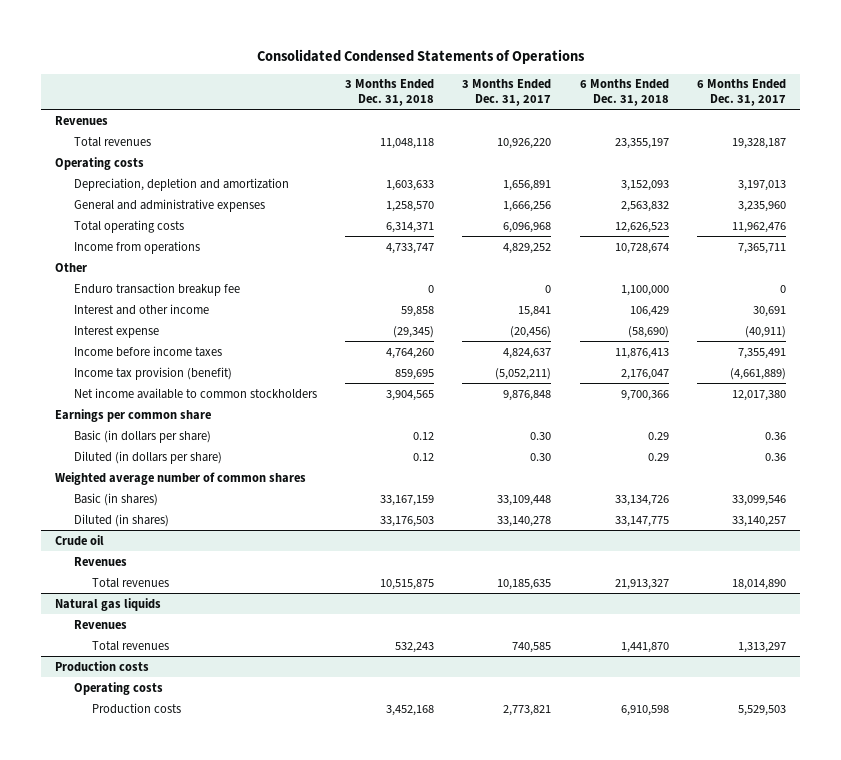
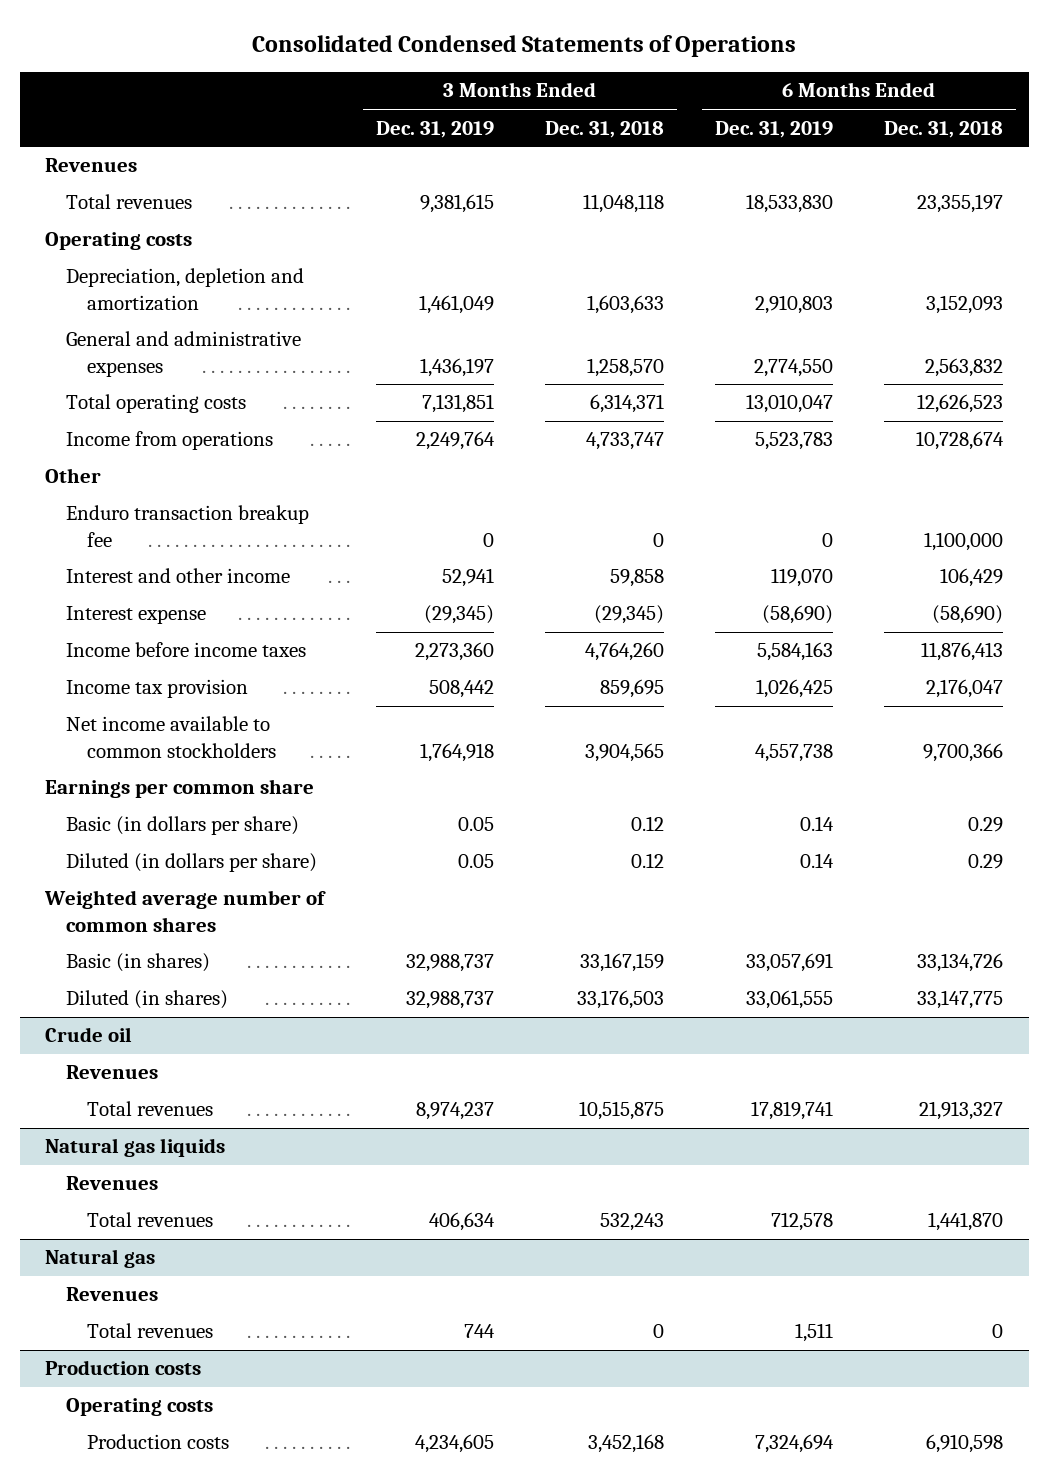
- | 3 Months Ended Dec. 31, 2018 | 3 Months Ended Dec. 31, 2017 | 6 Months Ended Dec. 31, 2018 | 6 Months Ended Dec. 31, 2017
+ | 3 Months Ended Dec. 31, 2019 | 3 Months Ended Dec. 31, 2018 | 6 Months Ended Dec. 31, 2019 | 6 Months Ended Dec. 31, 2018
- Income tax provision (benefit) | 859,695 | (5,052,211) | 2,176,047 | (4,661,889)
+ Income tax provision | 508,442 | 859,695 | 1,026,425 | 2,176,047
+ Natural gas
+ Revenues
+ Total revenues | 744 | 0 | 1,511 | 0

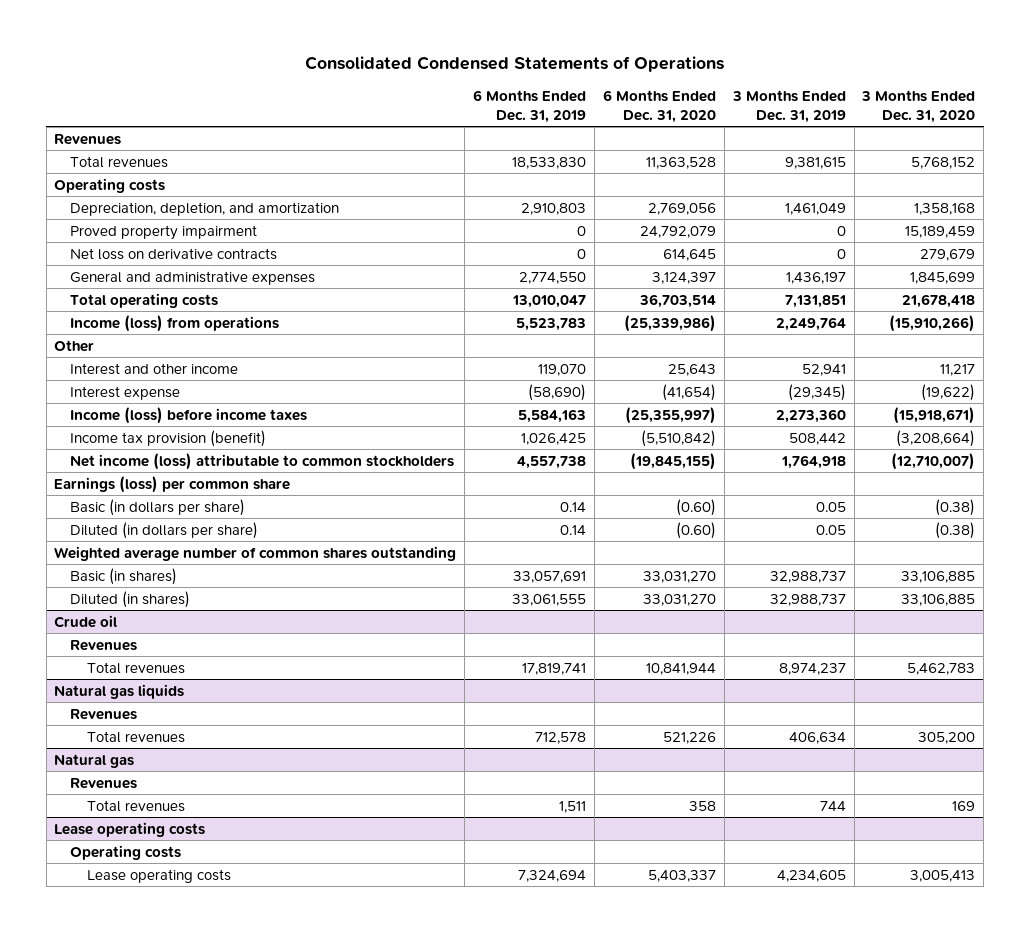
- | 3 Months Ended Dec. 31, 2019 | 3 Months Ended Dec. 31, 2018 | 6 Months Ended Dec. 31, 2019 | 6 Months Ended Dec. 31, 2018
+ | 6 Months Ended Dec. 31, 2019 | 6 Months Ended Dec. 31, 2020 | 3 Months Ended Dec. 31, 2019 | 3 Months Ended Dec. 31, 2020
- Depreciation, depletion and amortization | 1,461,049 | 1,603,633 | 2,910,803 | 3,152,093
+ Depreciation, depletion, and amortization | 2,910,803 | 2,769,056 | 1,461,049 | 1,358,168
+ Proved property impairment | 0 | 24,792,079 | 0 | 15,189,459
+ Net loss on derivative contracts | 0 | 614,645 | 0 | 279,679
- Income from operations | 2,249,764 | 4,733,747 | 5,523,783 | 10,728,674
+ Income (loss) from operations | 5,523,783 | (25,339,986) | 2,249,764 | (15,910,266)
- Enduro transaction breakup fee | 0 | 0 | 0 | 1,100,000
- Income before income taxes | 2,273,360 | 4,764,260 | 5,584,163 | 11,876,413
- Income tax provision | 508,442 | 859,695 | 1,026,425 | 2,176,047
- Net income available to common stockholders | 1,764,918 | 3,904,565 | 4,557,738 | 9,700,366
- Earnings per common share
+ Income (loss) before income taxes | 5,584,163 | (25,355,997) | 2,273,360 | (15,918,671)
+ Income tax provision (benefit) | 1,026,425 | (5,510,842) | 508,442 | (3,208,664)
+ Net income (loss) attributable to common stockholders | 4,557,738 | (19,845,155) | 1,764,918 | (12,710,007)
+ Earnings (loss) per common share
- Weighted average number of common shares
+ Weighted average number of common shares outstanding
- Production costs
+ Lease operating costs
- Production costs | 4,234,605 | 3,452,168 | 7,324,694 | 6,910,598
+ Lease operating costs | 7,324,694 | 5,403,337 | 4,234,605 | 3,005,413

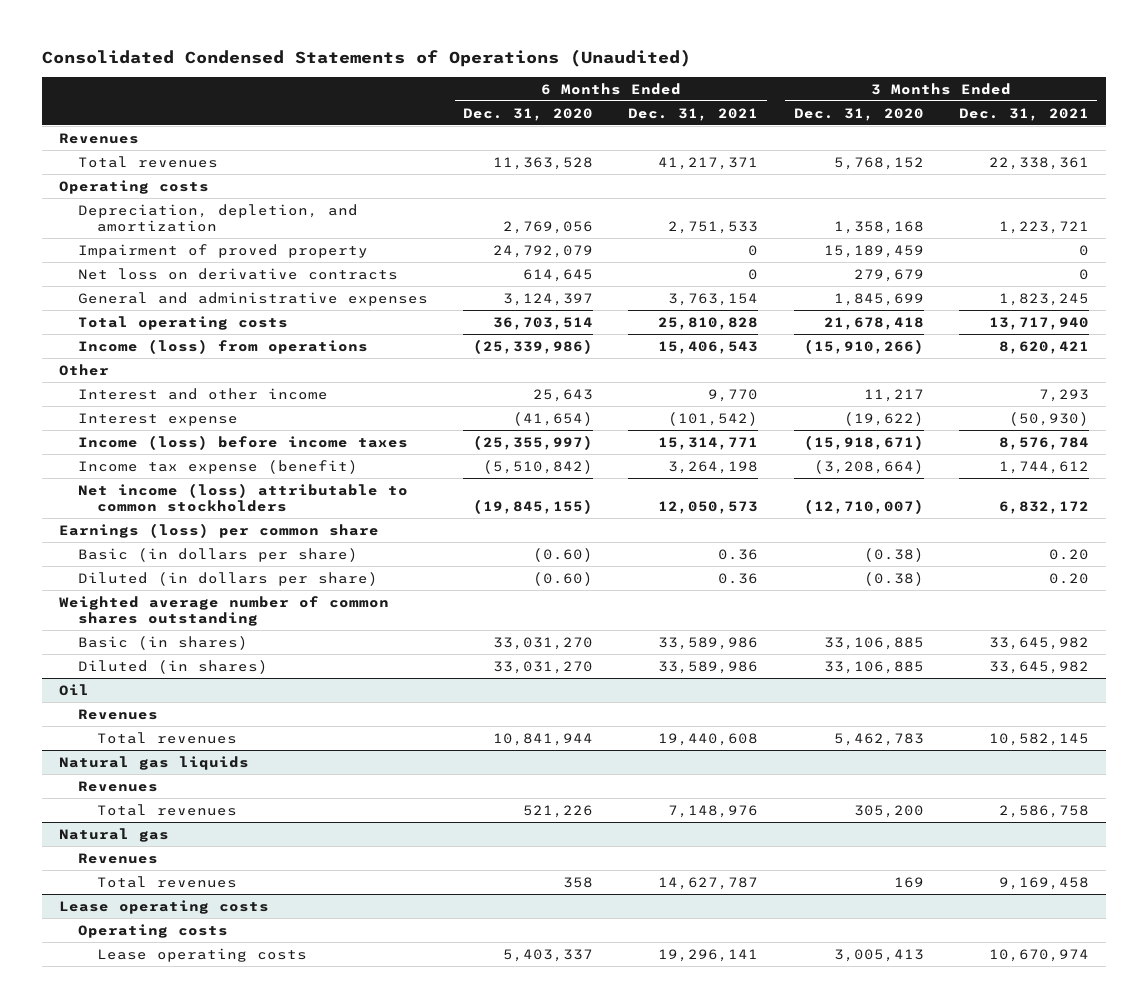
- Consolidated Condensed Statements of Operations
+ Consolidated Condensed Statements of Operations (Unaudited)
- | 6 Months Ended Dec. 31, 2019 | 6 Months Ended Dec. 31, 2020 | 3 Months Ended Dec. 31, 2019 | 3 Months Ended Dec. 31, 2020
+ | 6 Months Ended Dec. 31, 2020 | 6 Months Ended Dec. 31, 2021 | 3 Months Ended Dec. 31, 2020 | 3 Months Ended Dec. 31, 2021
- Proved property impairment | 0 | 24,792,079 | 0 | 15,189,459
+ Impairment of proved property | 24,792,079 | 0 | 15,189,459 | 0
- Income tax provision (benefit) | 1,026,425 | (5,510,842) | 508,442 | (3,208,664)
+ Income tax expense (benefit) | (5,510,842) | 3,264,198 | (3,208,664) | 1,744,612
- Crude oil
+ Oil

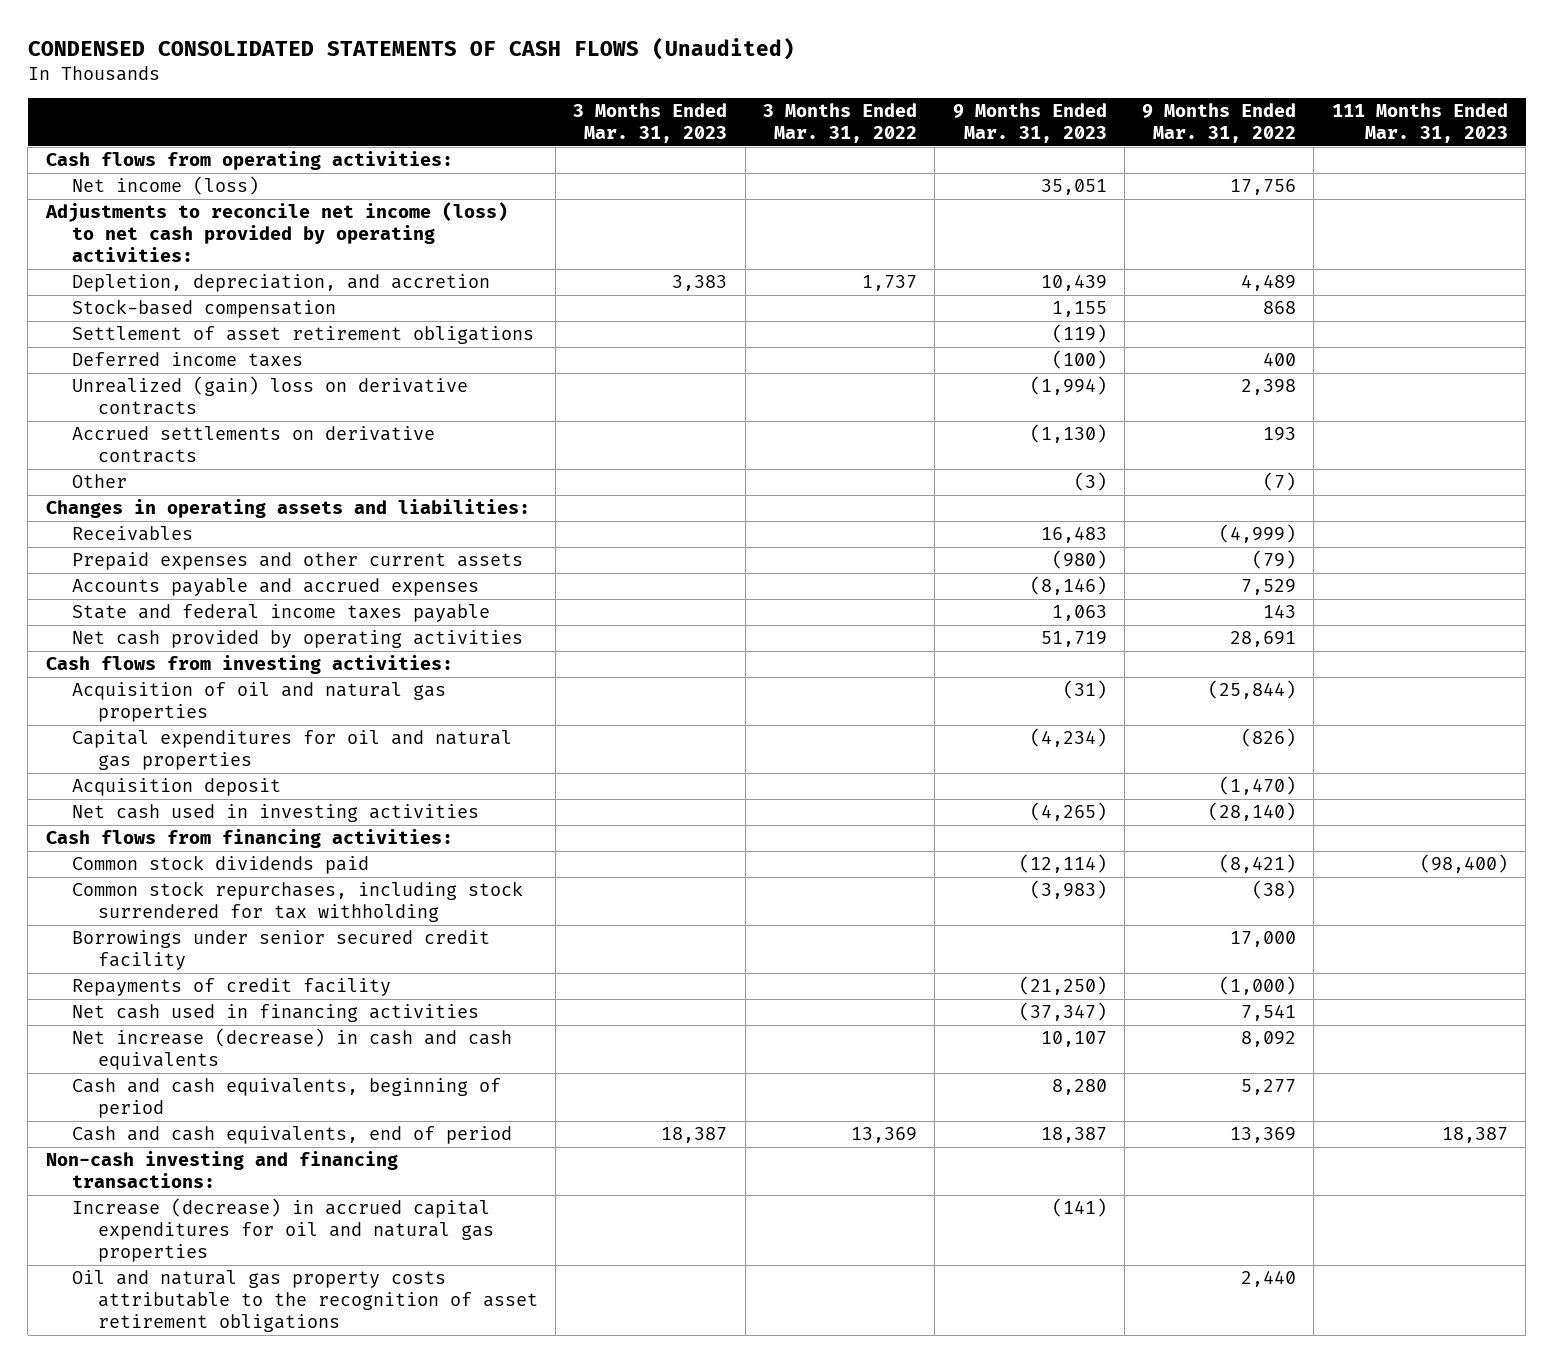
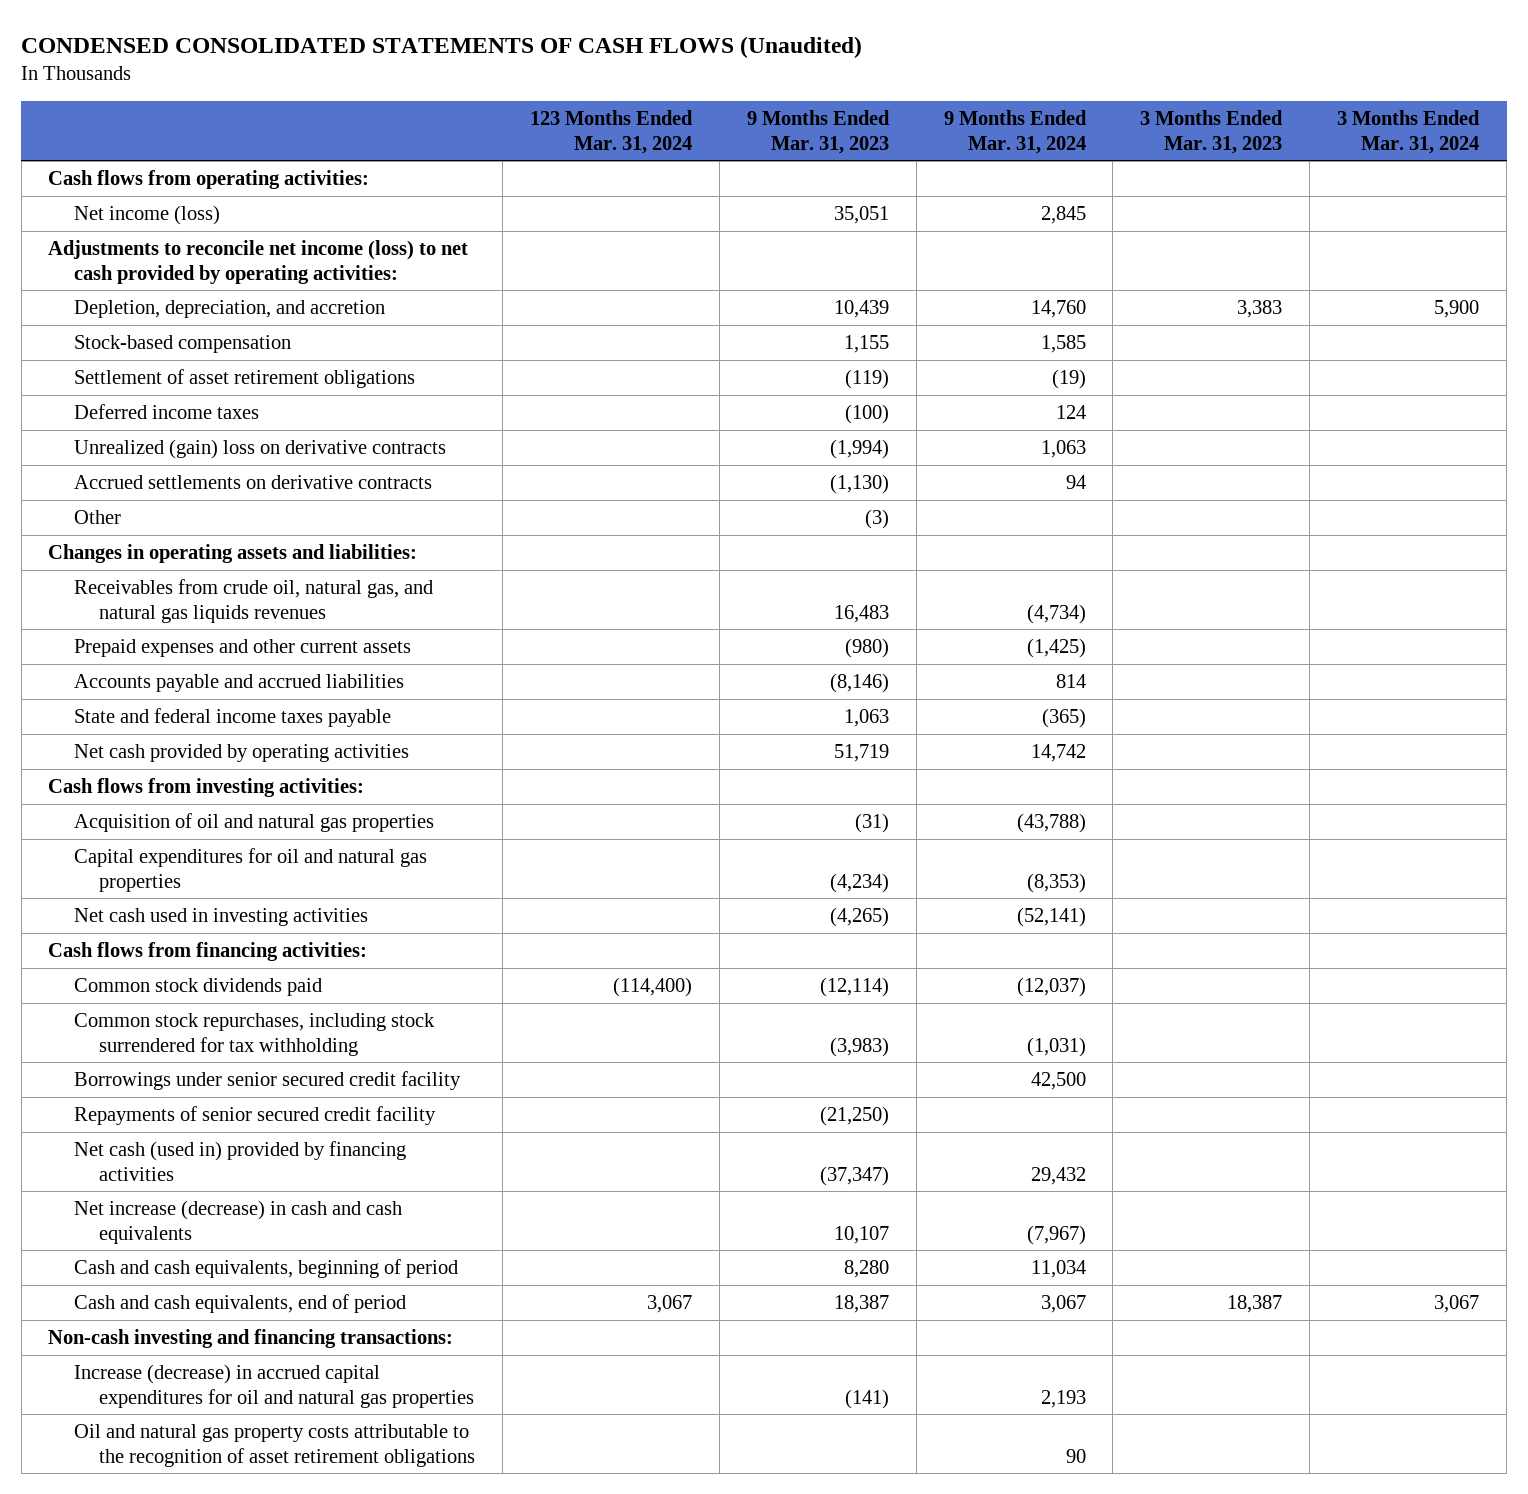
- | 3 Months Ended Mar. 31, 2023 | 3 Months Ended Mar. 31, 2022 | 9 Months Ended Mar. 31, 2023 | 9 Months Ended Mar. 31, 2022 | 111 Months Ended Mar. 31, 2023
+ | 123 Months Ended Mar. 31, 2024 | 9 Months Ended Mar. 31, 2023 | 9 Months Ended Mar. 31, 2024 | 3 Months Ended Mar. 31, 2023 | 3 Months Ended Mar. 31, 2024
- Receivables | | | 16,483 | (4,999) |
+ Receivables from crude oil, natural gas, and natural gas liquids revenues | | 16,483 | (4,734) | |
- Accounts payable and accrued expenses | | | (8,146) | 7,529 |
+ Accounts payable and accrued liabilities | | (8,146) | 814 | |
- Acquisition deposit | | | | (1,470) |
- Repayments of credit facility | | | (21,250) | (1,000) |
- Net cash used in financing activities | | | (37,347) | 7,541 |
+ Repayments of senior secured credit facility | | (21,250) | | |
+ Net cash (used in) provided by financing activities | | (37,347) | 29,432 | |

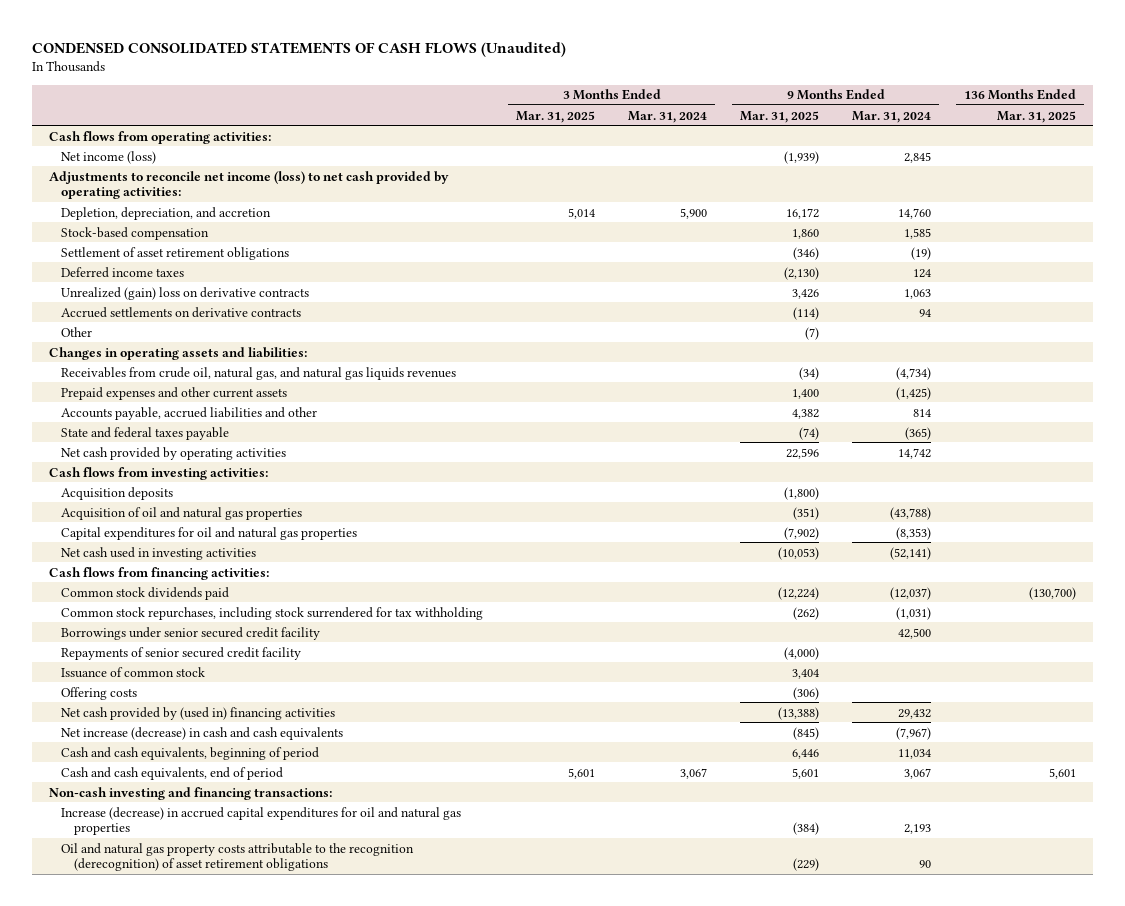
- | 123 Months Ended Mar. 31, 2024 | 9 Months Ended Mar. 31, 2023 | 9 Months Ended Mar. 31, 2024 | 3 Months Ended Mar. 31, 2023 | 3 Months Ended Mar. 31, 2024
+ | 3 Months Ended Mar. 31, 2025 | 3 Months Ended Mar. 31, 2024 | 9 Months Ended Mar. 31, 2025 | 9 Months Ended Mar. 31, 2024 | 136 Months Ended Mar. 31, 2025
- Accounts payable and accrued liabilities | | (8,146) | 814 | |
- State and federal income taxes payable | | 1,063 | (365) | |
+ Accounts payable, accrued liabilities and other | | | 4,382 | 814 |
+ State and federal taxes payable | | | (74) | (365) |
+ Acquisition deposits | | | (1,800) | |
- Net cash (used in) provided by financing activities | | (37,347) | 29,432 | |
+ Issuance of common stock | | | 3,404 | |
+ Offering costs | | | (306) | |
+ Net cash provided by (used in) financing activities | | | (13,388) | 29,432 |
- Oil and natural gas property costs attributable to the recognition of asset retirement obligations | | | 90 | |
+ Oil and natural gas property costs attributable to the recognition (derecognition) of asset retirement obligations | | | (229) | 90 |

